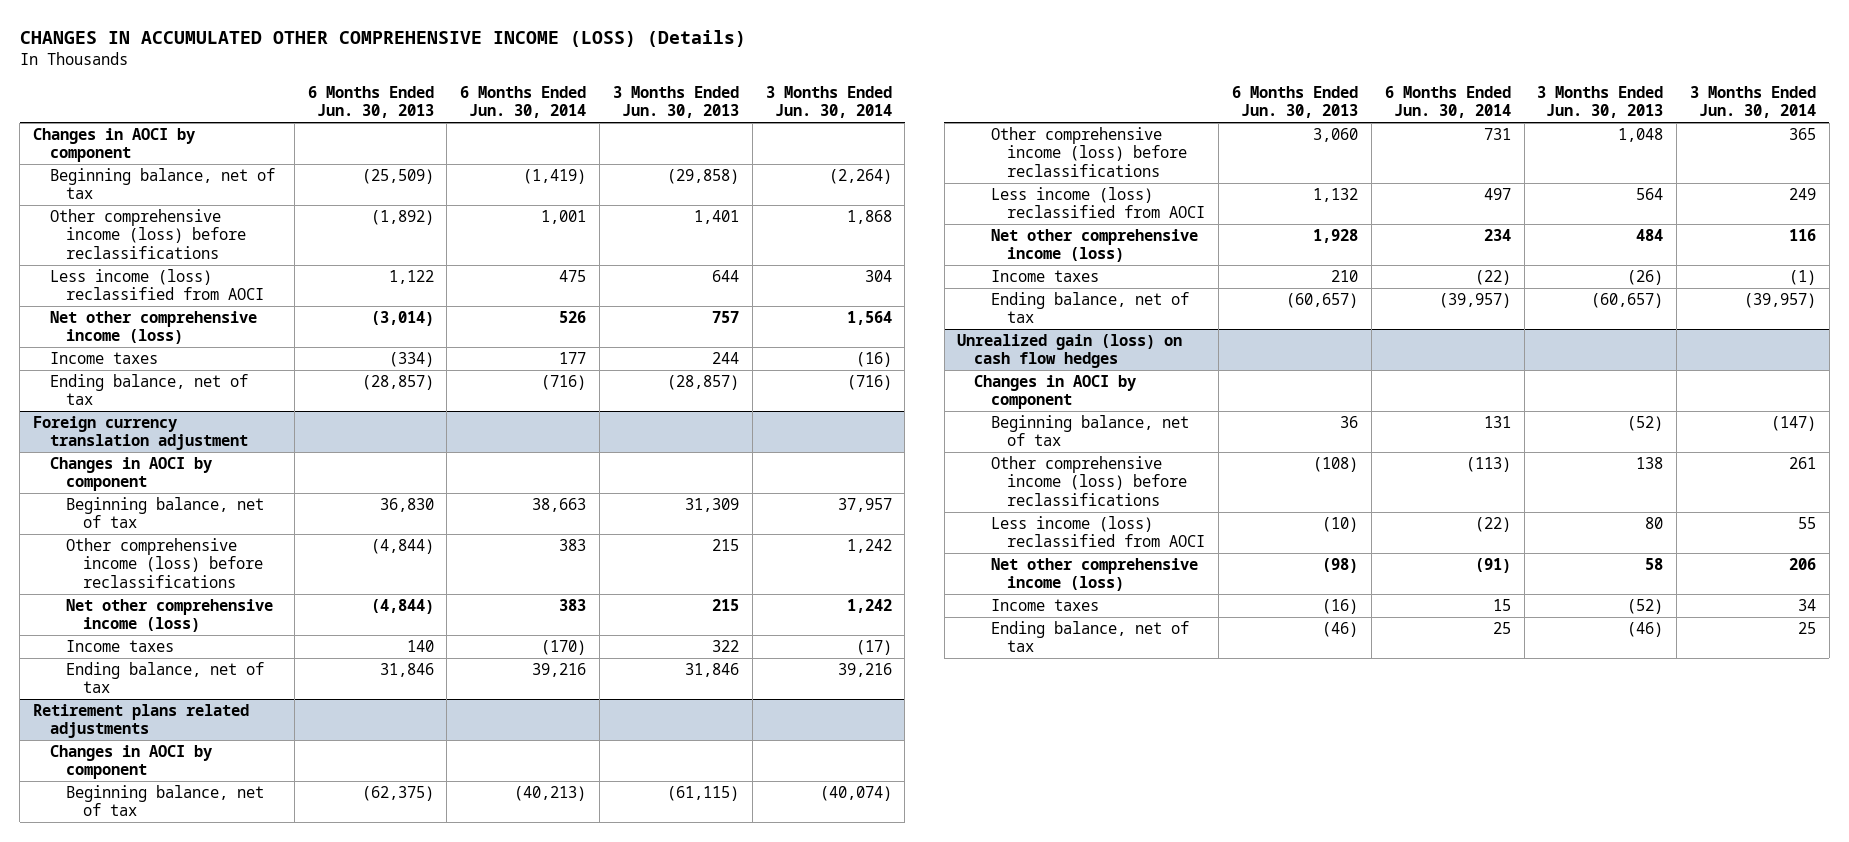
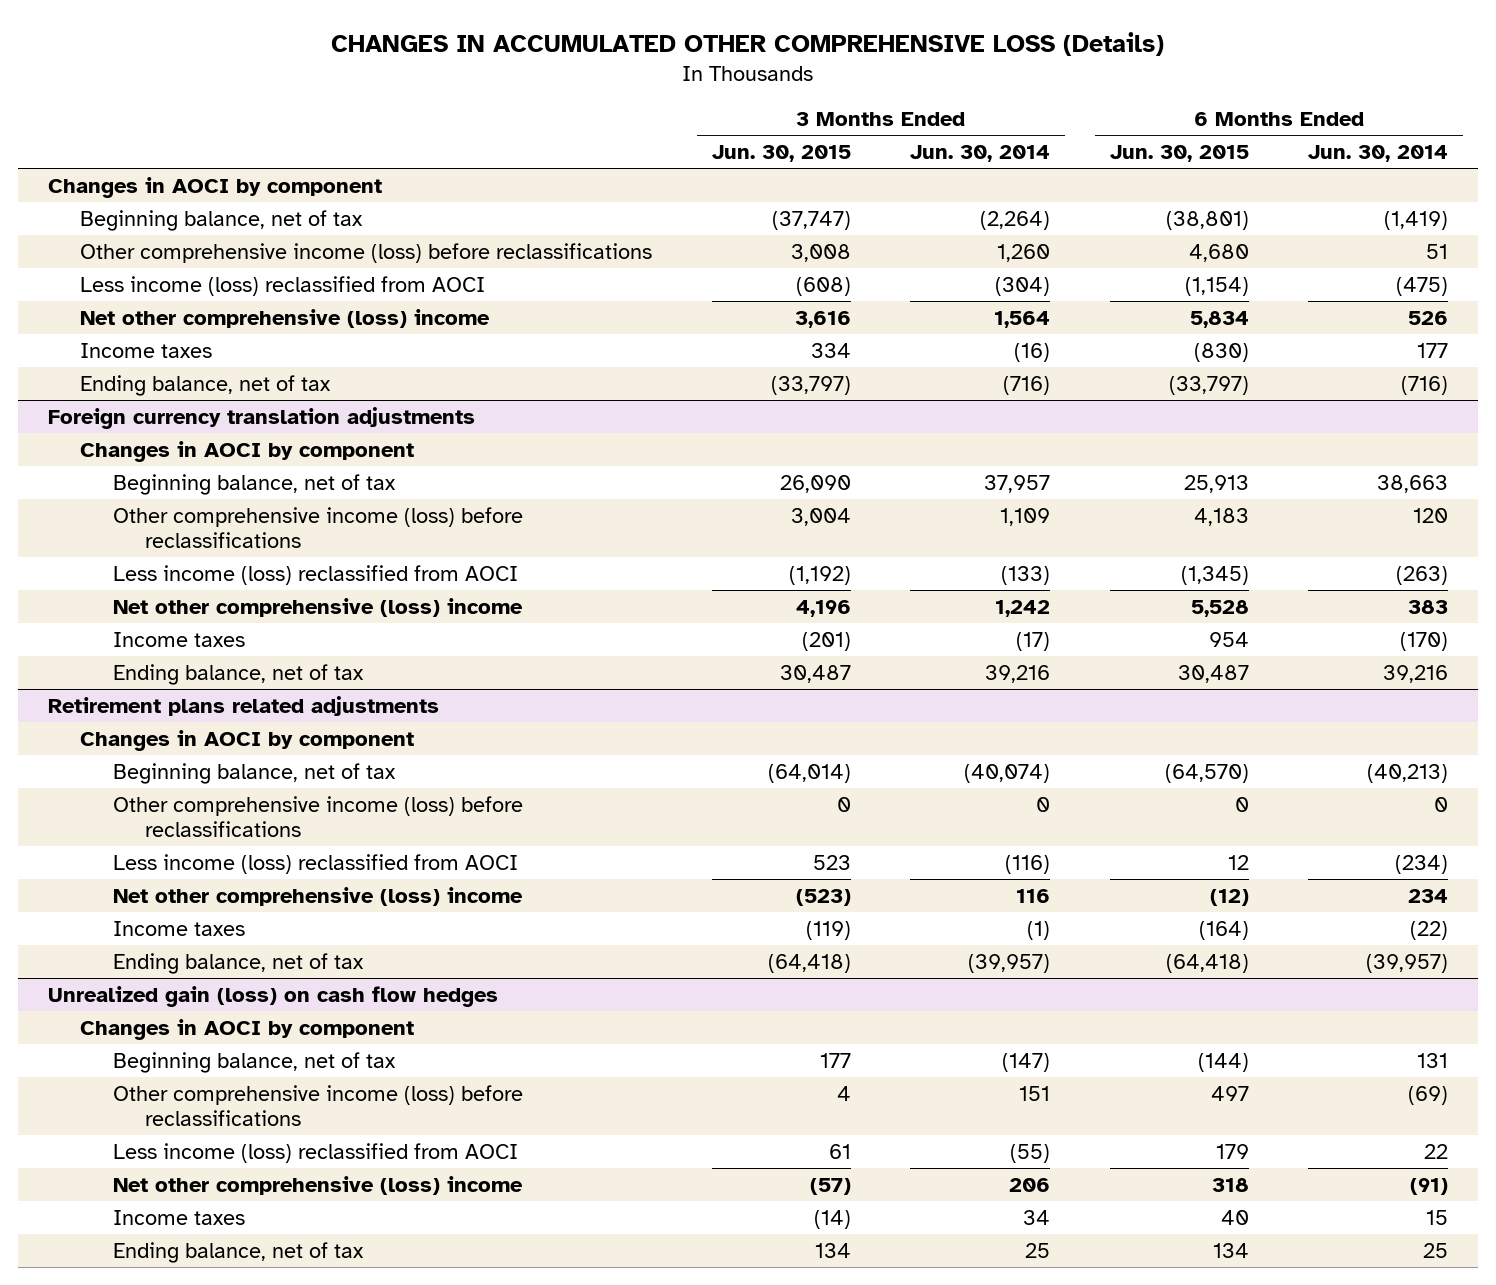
- CHANGES IN ACCUMULATED OTHER COMPREHENSIVE INCOME (LOSS) (Details)
+ CHANGES IN ACCUMULATED OTHER COMPREHENSIVE LOSS (Details)
- | 6 Months Ended Jun. 30, 2013 | 6 Months Ended Jun. 30, 2014 | 3 Months Ended Jun. 30, 2013 | 3 Months Ended Jun. 30, 2014
+ | 3 Months Ended Jun. 30, 2015 | 3 Months Ended Jun. 30, 2014 | 6 Months Ended Jun. 30, 2015 | 6 Months Ended Jun. 30, 2014
- Other comprehensive income (loss) before reclassifications | (1,892) | 1,001 | 1,401 | 1,868
- Less income (loss) reclassified from AOCI | 1,122 | 475 | 644 | 304
- Net other comprehensive income (loss) | (3,014) | 526 | 757 | 1,564
+ Other comprehensive income (loss) before reclassifications | 3,008 | 1,260 | 4,680 | 51
+ Less income (loss) reclassified from AOCI | (608) | (304) | (1,154) | (475)
+ Net other comprehensive (loss) income | 3,616 | 1,564 | 5,834 | 526
- Foreign currency translation adjustment
+ Foreign currency translation adjustments
- Other comprehensive income (loss) before reclassifications | (4,844) | 383 | 215 | 1,242
- Net other comprehensive income (loss) | (4,844) | 383 | 215 | 1,242
+ Other comprehensive income (loss) before reclassifications | 3,004 | 1,109 | 4,183 | 120
+ Less income (loss) reclassified from AOCI | (1,192) | (133) | (1,345) | (263)
+ Net other comprehensive (loss) income | 4,196 | 1,242 | 5,528 | 383
@ Retirement plans related adjustments
- Other comprehensive income (loss) before reclassifications | 3,060 | 731 | 1,048 | 365
- Less income (loss) reclassified from AOCI | 1,132 | 497 | 564 | 249
- Net other comprehensive income (loss) | 1,928 | 234 | 484 | 116
+ Other comprehensive income (loss) before reclassifications | 0 | 0 | 0 | 0
+ Less income (loss) reclassified from AOCI | 523 | (116) | 12 | (234)
+ Net other comprehensive (loss) income | (523) | 116 | (12) | 234
@ Unrealized gain (loss) on cash flow hedges
- Other comprehensive income (loss) before reclassifications | (108) | (113) | 138 | 261
- Less income (loss) reclassified from AOCI | (10) | (22) | 80 | 55
- Net other comprehensive income (loss) | (98) | (91) | 58 | 206
+ Other comprehensive income (loss) before reclassifications | 4 | 151 | 497 | (69)
+ Less income (loss) reclassified from AOCI | 61 | (55) | 179 | 22
+ Net other comprehensive (loss) income | (57) | 206 | 318 | (91)

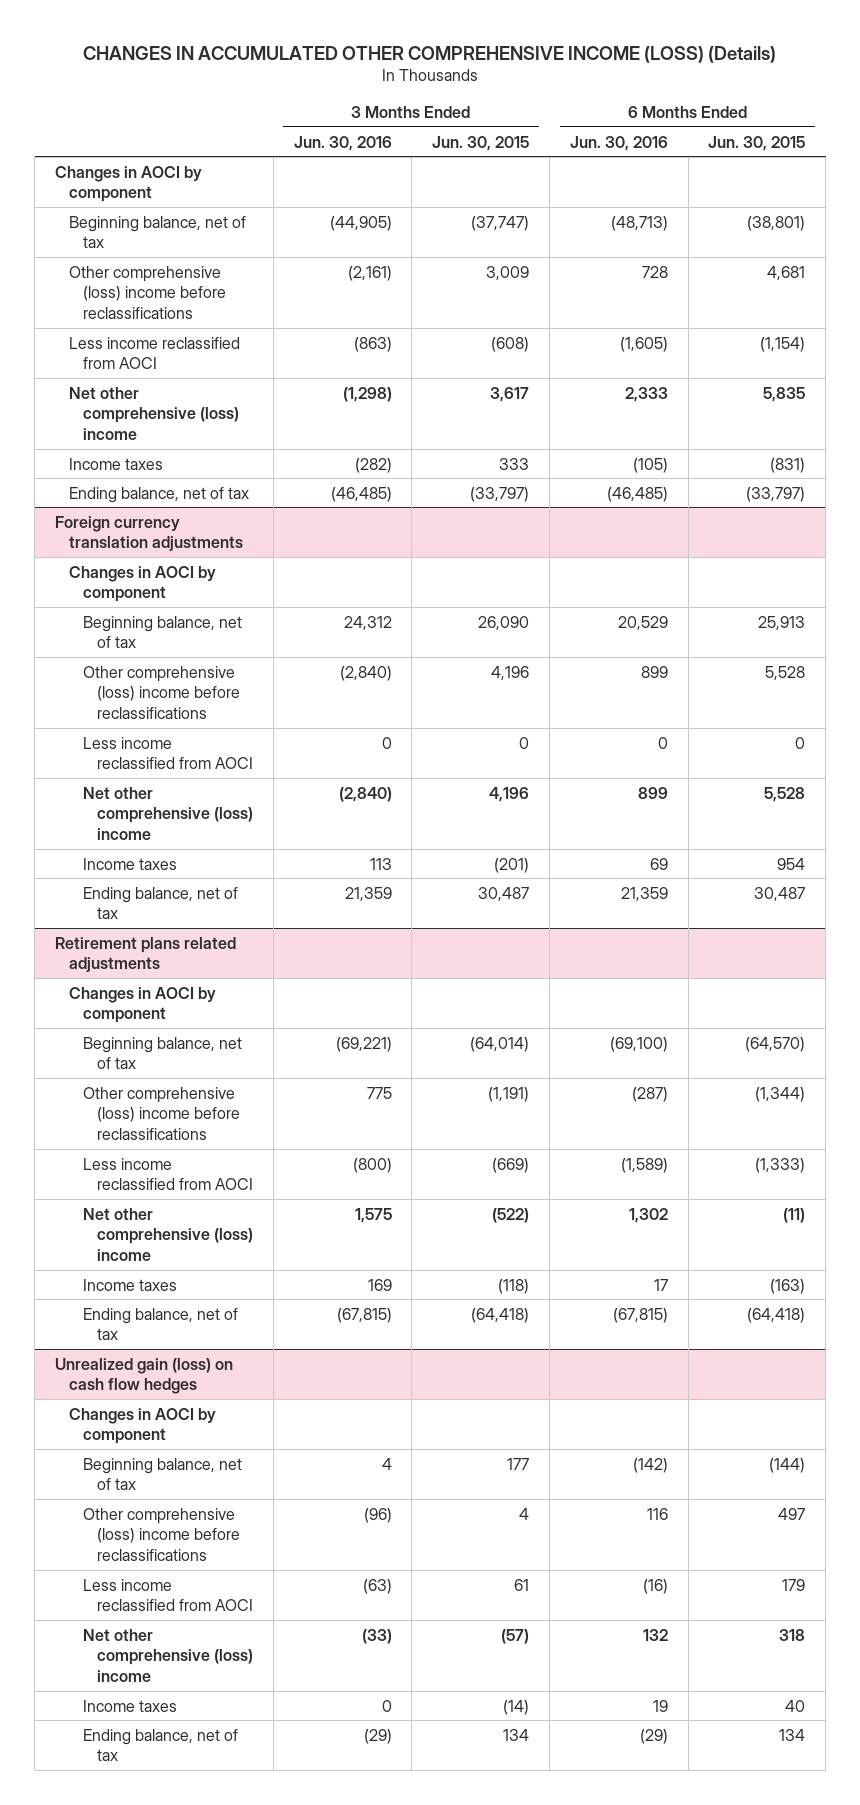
- CHANGES IN ACCUMULATED OTHER COMPREHENSIVE LOSS (Details)
+ CHANGES IN ACCUMULATED OTHER COMPREHENSIVE INCOME (LOSS) (Details)
- | 3 Months Ended Jun. 30, 2015 | 3 Months Ended Jun. 30, 2014 | 6 Months Ended Jun. 30, 2015 | 6 Months Ended Jun. 30, 2014
+ | 3 Months Ended Jun. 30, 2016 | 3 Months Ended Jun. 30, 2015 | 6 Months Ended Jun. 30, 2016 | 6 Months Ended Jun. 30, 2015
- Other comprehensive income (loss) before reclassifications | 3,008 | 1,260 | 4,680 | 51
- Less income (loss) reclassified from AOCI | (608) | (304) | (1,154) | (475)
- Net other comprehensive (loss) income | 3,616 | 1,564 | 5,834 | 526
- Income taxes | 334 | (16) | (830) | 177
+ Other comprehensive (loss) income before reclassifications | (2,161) | 3,009 | 728 | 4,681
+ Less income reclassified from AOCI | (863) | (608) | (1,605) | (1,154)
+ Net other comprehensive (loss) income | (1,298) | 3,617 | 2,333 | 5,835
+ Income taxes | (282) | 333 | (105) | (831)
@ Foreign currency translation adjustments
- Other comprehensive income (loss) before reclassifications | 3,004 | 1,109 | 4,183 | 120
- Less income (loss) reclassified from AOCI | (1,192) | (133) | (1,345) | (263)
+ Other comprehensive (loss) income before reclassifications | (2,840) | 4,196 | 899 | 5,528
+ Less income reclassified from AOCI | 0 | 0 | 0 | 0
@ Retirement plans related adjustments
- Other comprehensive income (loss) before reclassifications | 0 | 0 | 0 | 0
- Less income (loss) reclassified from AOCI | 523 | (116) | 12 | (234)
- Net other comprehensive (loss) income | (523) | 116 | (12) | 234
- Income taxes | (119) | (1) | (164) | (22)
+ Other comprehensive (loss) income before reclassifications | 775 | (1,191) | (287) | (1,344)
+ Less income reclassified from AOCI | (800) | (669) | (1,589) | (1,333)
+ Net other comprehensive (loss) income | 1,575 | (522) | 1,302 | (11)
+ Income taxes | 169 | (118) | 17 | (163)
@ Unrealized gain (loss) on cash flow hedges
- Other comprehensive income (loss) before reclassifications | 4 | 151 | 497 | (69)
- Less income (loss) reclassified from AOCI | 61 | (55) | 179 | 22
+ Other comprehensive (loss) income before reclassifications | (96) | 4 | 116 | 497
+ Less income reclassified from AOCI | (63) | 61 | (16) | 179

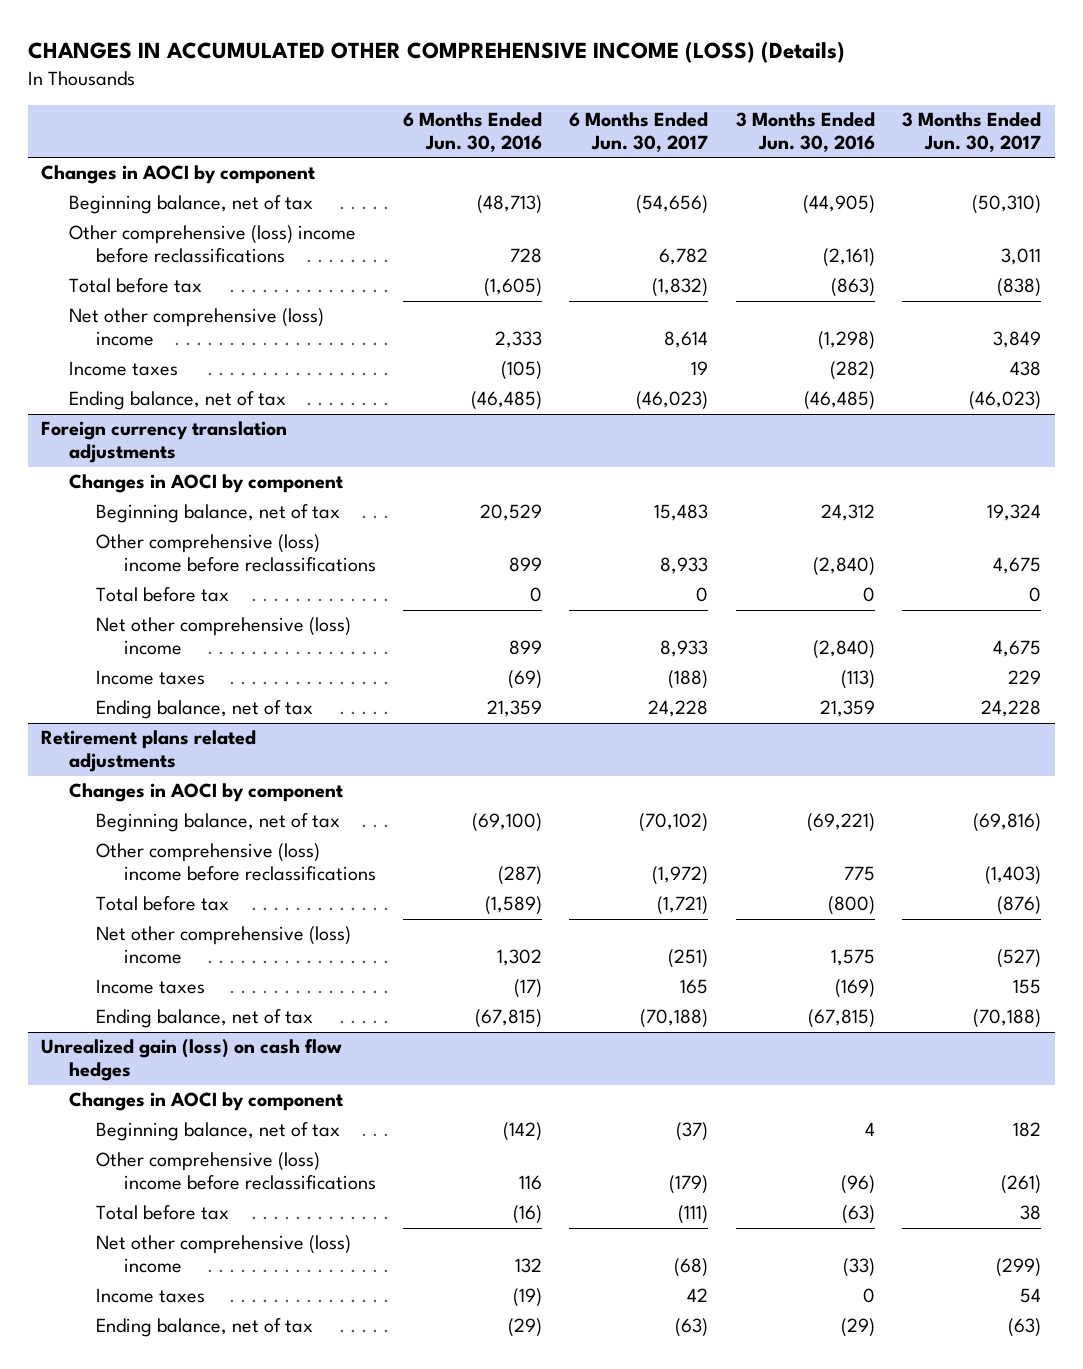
- | 3 Months Ended Jun. 30, 2016 | 3 Months Ended Jun. 30, 2015 | 6 Months Ended Jun. 30, 2016 | 6 Months Ended Jun. 30, 2015
+ | 6 Months Ended Jun. 30, 2016 | 6 Months Ended Jun. 30, 2017 | 3 Months Ended Jun. 30, 2016 | 3 Months Ended Jun. 30, 2017
- Less income reclassified from AOCI | (863) | (608) | (1,605) | (1,154)
+ Total before tax | (1,605) | (1,832) | (863) | (838)
@ Foreign currency translation adjustments
- Less income reclassified from AOCI | 0 | 0 | 0 | 0
+ Total before tax | 0 | 0 | 0 | 0
- Income taxes | 113 | (201) | 69 | 954
+ Income taxes | (69) | (188) | (113) | 229
@ Retirement plans related adjustments
- Less income reclassified from AOCI | (800) | (669) | (1,589) | (1,333)
+ Total before tax | (1,589) | (1,721) | (800) | (876)
- Income taxes | 169 | (118) | 17 | (163)
+ Income taxes | (17) | 165 | (169) | 155
@ Unrealized gain (loss) on cash flow hedges
- Less income reclassified from AOCI | (63) | 61 | (16) | 179
+ Total before tax | (16) | (111) | (63) | 38
- Income taxes | 0 | (14) | 19 | 40
+ Income taxes | (19) | 42 | 0 | 54

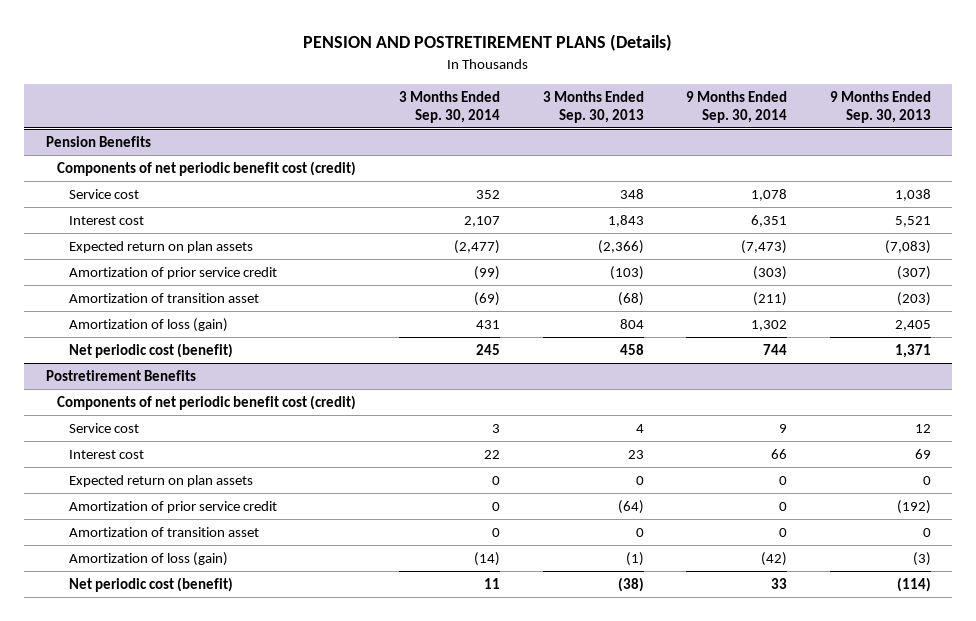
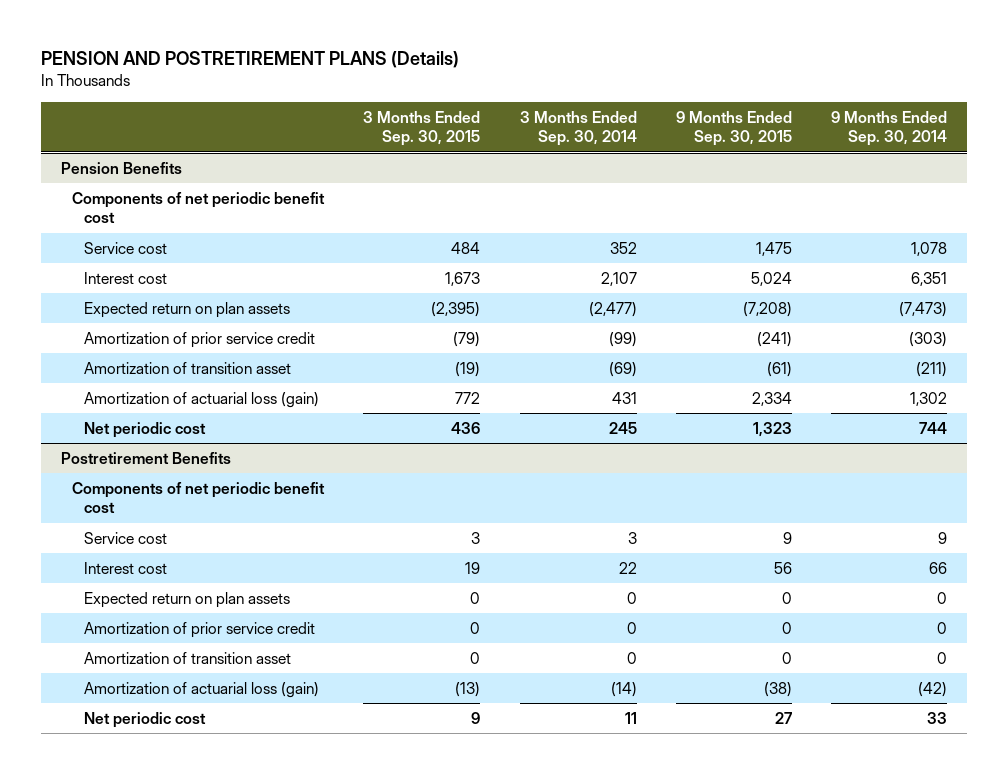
- | 3 Months Ended Sep. 30, 2014 | 3 Months Ended Sep. 30, 2013 | 9 Months Ended Sep. 30, 2014 | 9 Months Ended Sep. 30, 2013
+ | 3 Months Ended Sep. 30, 2015 | 3 Months Ended Sep. 30, 2014 | 9 Months Ended Sep. 30, 2015 | 9 Months Ended Sep. 30, 2014
@ Pension Benefits
- Components of net periodic benefit cost (credit)
+ Components of net periodic benefit cost
- Amortization of loss (gain) | 431 | 804 | 1,302 | 2,405
- Net periodic cost (benefit) | 245 | 458 | 744 | 1,371
+ Amortization of actuarial loss (gain) | 772 | 431 | 2,334 | 1,302
+ Net periodic cost | 436 | 245 | 1,323 | 744
@ Postretirement Benefits
- Components of net periodic benefit cost (credit)
+ Components of net periodic benefit cost
- Amortization of loss (gain) | (14) | (1) | (42) | (3)
- Net periodic cost (benefit) | 11 | (38) | 33 | (114)
+ Amortization of actuarial loss (gain) | (13) | (14) | (38) | (42)
+ Net periodic cost | 9 | 11 | 27 | 33

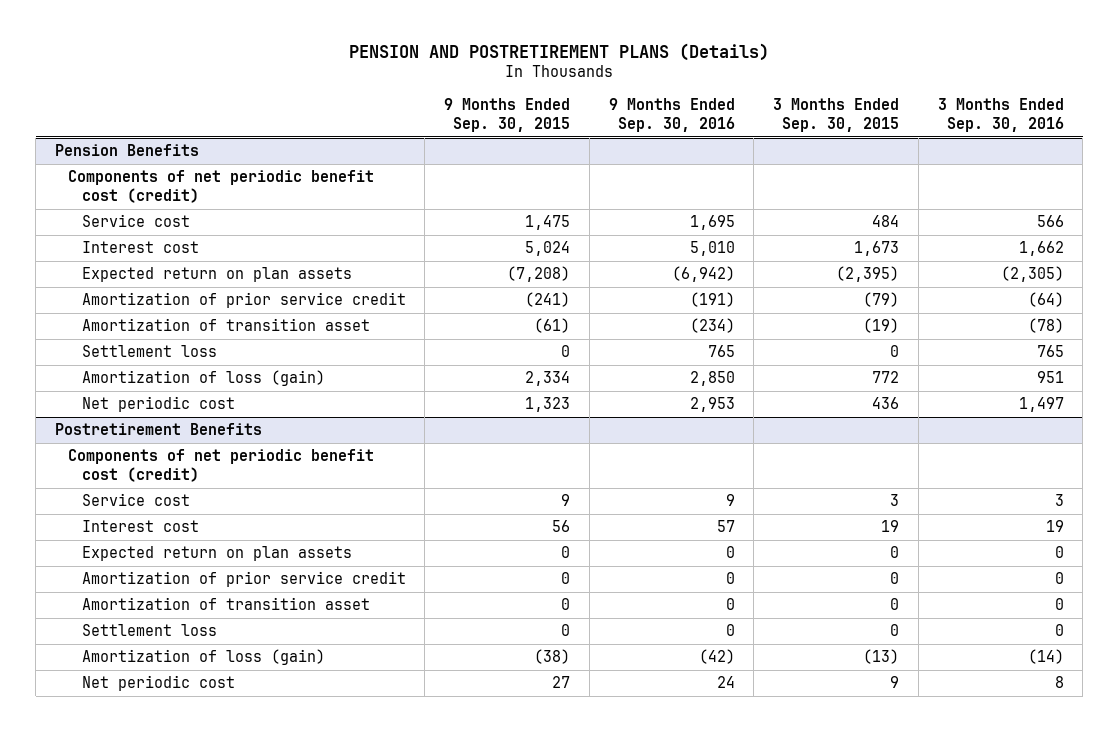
- | 3 Months Ended Sep. 30, 2015 | 3 Months Ended Sep. 30, 2014 | 9 Months Ended Sep. 30, 2015 | 9 Months Ended Sep. 30, 2014
+ | 9 Months Ended Sep. 30, 2015 | 9 Months Ended Sep. 30, 2016 | 3 Months Ended Sep. 30, 2015 | 3 Months Ended Sep. 30, 2016
@ Pension Benefits
- Components of net periodic benefit cost
+ Components of net periodic benefit cost (credit)
- Amortization of actuarial loss (gain) | 772 | 431 | 2,334 | 1,302
+ Settlement loss | 0 | 765 | 0 | 765
+ Amortization of loss (gain) | 2,334 | 2,850 | 772 | 951
@ Postretirement Benefits
- Components of net periodic benefit cost
+ Components of net periodic benefit cost (credit)
- Amortization of actuarial loss (gain) | (13) | (14) | (38) | (42)
+ Settlement loss | 0 | 0 | 0 | 0
+ Amortization of loss (gain) | (38) | (42) | (13) | (14)

